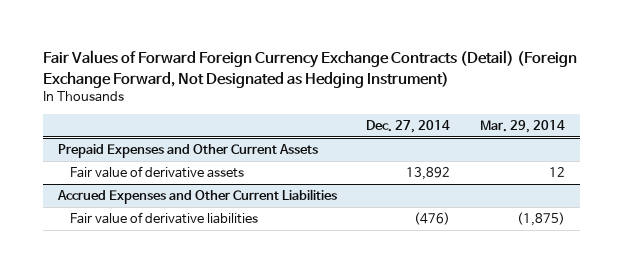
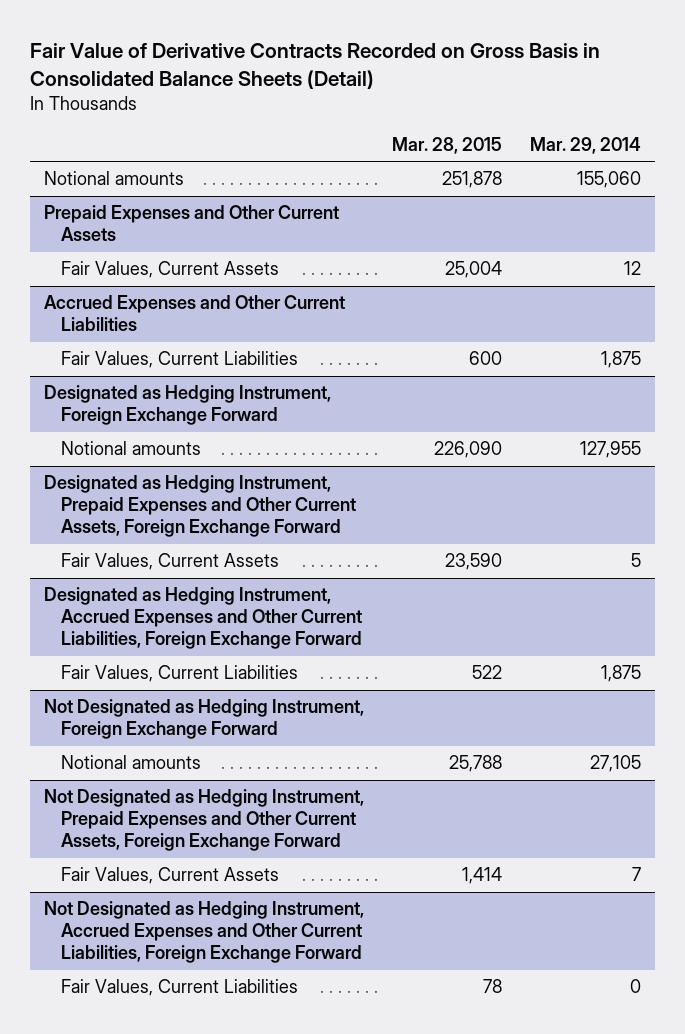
- Fair Values of Forward Foreign Currency Exchange Contracts (Detail) (Foreign Exchange Forward, Not Designated as Hedging Instrument)
+ Fair Value of Derivative Contracts Recorded on Gross Basis in Consolidated Balance Sheets (Detail)
- | Dec. 27, 2014 | Mar. 29, 2014
+ | Mar. 28, 2015 | Mar. 29, 2014
+ Notional amounts | 251,878 | 155,060
@ Prepaid Expenses and Other Current Assets
- Fair value of derivative assets | 13,892 | 12
+ Fair Values, Current Assets | 25,004 | 12
@ Accrued Expenses and Other Current Liabilities
- Fair value of derivative liabilities | (476) | (1,875)
+ Fair Values, Current Liabilities | 600 | 1,875
+ Designated as Hedging Instrument, Foreign Exchange Forward
+ Notional amounts | 226,090 | 127,955
+ Designated as Hedging Instrument, Prepaid Expenses and Other Current Assets, Foreign Exchange Forward
+ Fair Values, Current Assets | 23,590 | 5
+ Designated as Hedging Instrument, Accrued Expenses and Other Current Liabilities, Foreign Exchange Forward
+ Fair Values, Current Liabilities | 522 | 1,875
+ Not Designated as Hedging Instrument, Foreign Exchange Forward
+ Notional amounts | 25,788 | 27,105
+ Not Designated as Hedging Instrument, Prepaid Expenses and Other Current Assets, Foreign Exchange Forward
+ Fair Values, Current Assets | 1,414 | 7
+ Not Designated as Hedging Instrument, Accrued Expenses and Other Current Liabilities, Foreign Exchange Forward
+ Fair Values, Current Liabilities | 78 | 0

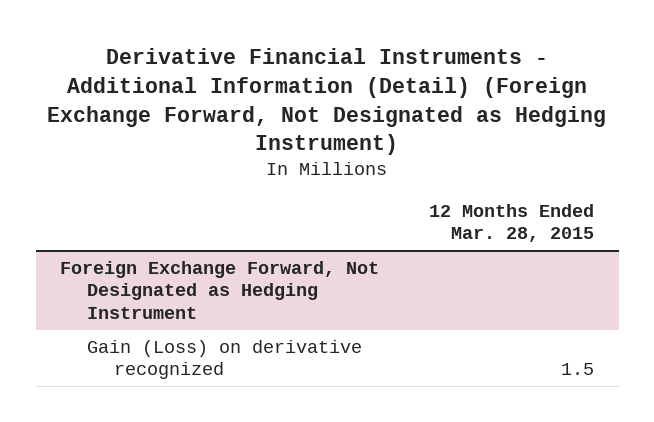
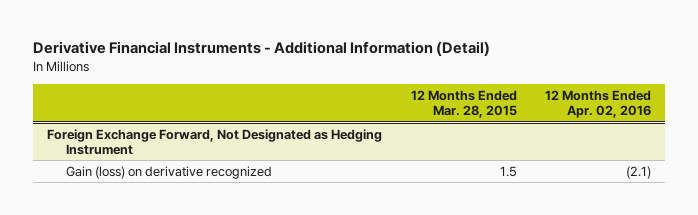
- Derivative Financial Instruments - Additional Information (Detail) (Foreign Exchange Forward, Not Designated as Hedging Instrument)
+ Derivative Financial Instruments - Additional Information (Detail)
- | 12 Months Ended Mar. 28, 2015
+ | 12 Months Ended Mar. 28, 2015 | 12 Months Ended Apr. 02, 2016
@ Foreign Exchange Forward, Not Designated as Hedging Instrument
- Gain (Loss) on derivative recognized | 1.5
+ Gain (loss) on derivative recognized | 1.5 | (2.1)

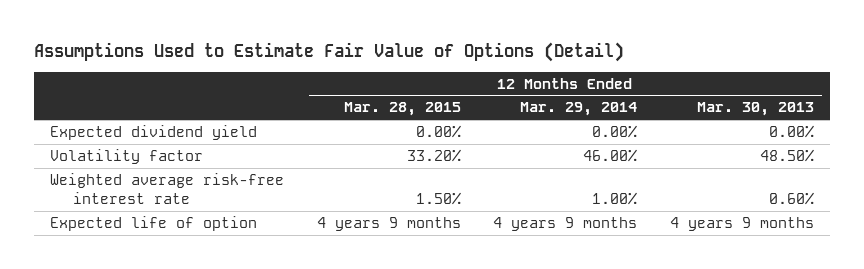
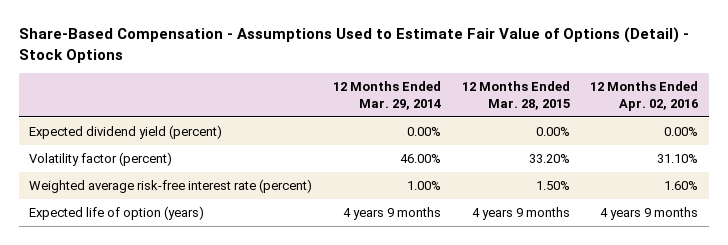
- Assumptions Used to Estimate Fair Value of Options (Detail)
+ Share-Based Compensation - Assumptions Used to Estimate Fair Value of Options (Detail) - Stock Options
- | 12 Months Ended Mar. 28, 2015 | 12 Months Ended Mar. 29, 2014 | 12 Months Ended Mar. 30, 2013
+ | 12 Months Ended Mar. 29, 2014 | 12 Months Ended Mar. 28, 2015 | 12 Months Ended Apr. 02, 2016
- Expected dividend yield | 0.00% | 0.00% | 0.00%
- Volatility factor | 33.20% | 46.00% | 48.50%
- Weighted average risk-free interest rate | 1.50% | 1.00% | 0.60%
- Expected life of option | 4 years 9 months | 4 years 9 months | 4 years 9 months
+ Expected dividend yield (percent) | 0.00% | 0.00% | 0.00%
+ Volatility factor (percent) | 46.00% | 33.20% | 31.10%
+ Weighted average risk-free interest rate (percent) | 1.00% | 1.50% | 1.60%
+ Expected life of option (years) | 4 years 9 months | 4 years 9 months | 4 years 9 months

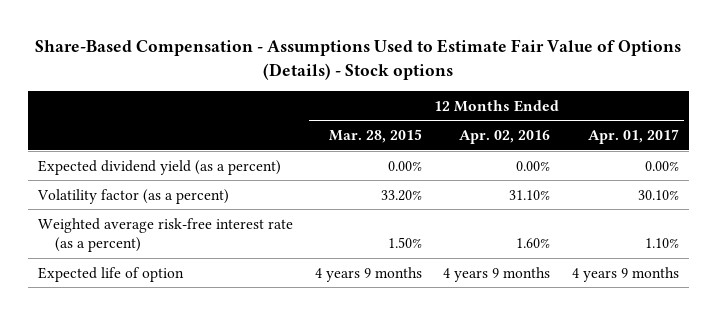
- Share-Based Compensation - Assumptions Used to Estimate Fair Value of Options (Detail) - Stock Options
+ Share-Based Compensation - Assumptions Used to Estimate Fair Value of Options (Details) - Stock options
- | 12 Months Ended Mar. 29, 2014 | 12 Months Ended Mar. 28, 2015 | 12 Months Ended Apr. 02, 2016
+ | 12 Months Ended Mar. 28, 2015 | 12 Months Ended Apr. 02, 2016 | 12 Months Ended Apr. 01, 2017
- Expected dividend yield (percent) | 0.00% | 0.00% | 0.00%
- Volatility factor (percent) | 46.00% | 33.20% | 31.10%
- Weighted average risk-free interest rate (percent) | 1.00% | 1.50% | 1.60%
- Expected life of option (years) | 4 years 9 months | 4 years 9 months | 4 years 9 months
+ Expected dividend yield (as a percent) | 0.00% | 0.00% | 0.00%
+ Volatility factor (as a percent) | 33.20% | 31.10% | 30.10%
+ Weighted average risk-free interest rate (as a percent) | 1.50% | 1.60% | 1.10%
+ Expected life of option | 4 years 9 months | 4 years 9 months | 4 years 9 months

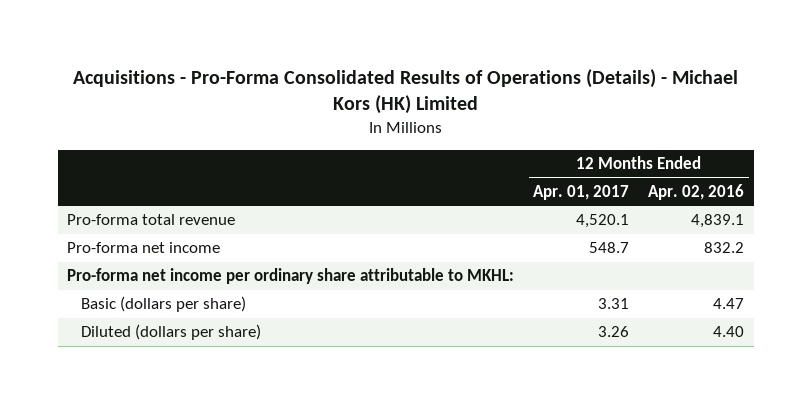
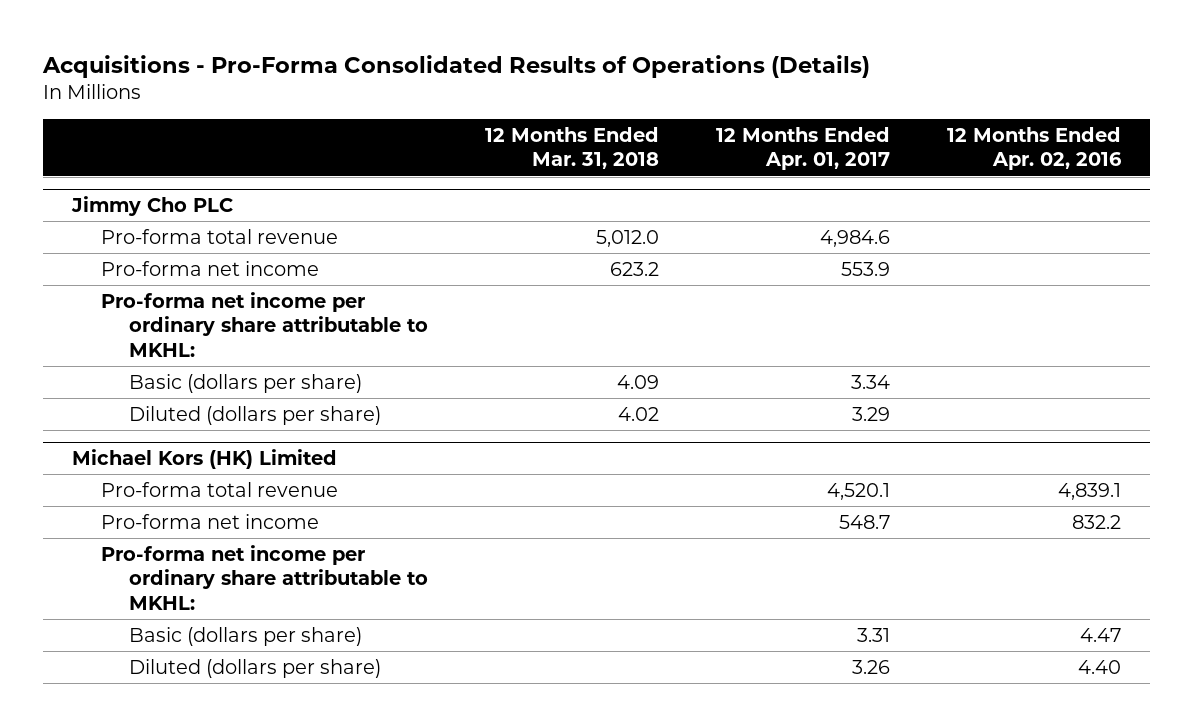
- Acquisitions - Pro-Forma Consolidated Results of Operations (Details) - Michael Kors (HK) Limited
+ Acquisitions - Pro-Forma Consolidated Results of Operations (Details)
- | 12 Months Ended Apr. 01, 2017 | 12 Months Ended Apr. 02, 2016
+ | 12 Months Ended Mar. 31, 2018 | 12 Months Ended Apr. 01, 2017 | 12 Months Ended Apr. 02, 2016
+ Jimmy Cho PLC
+ Pro-forma total revenue | 5,012.0 | 4,984.6 |
+ Pro-forma net income | 623.2 | 553.9 |
+ Pro-forma net income per ordinary share attributable to MKHL:
+ Basic (dollars per share) | 4.09 | 3.34 |
+ Diluted (dollars per share) | 4.02 | 3.29 |
+ Michael Kors (HK) Limited

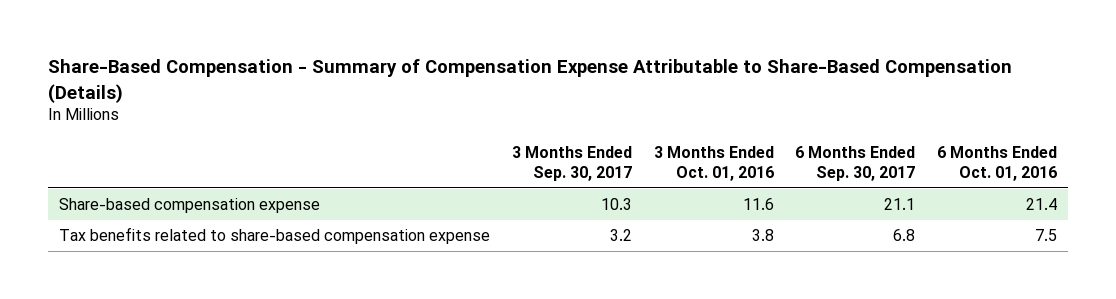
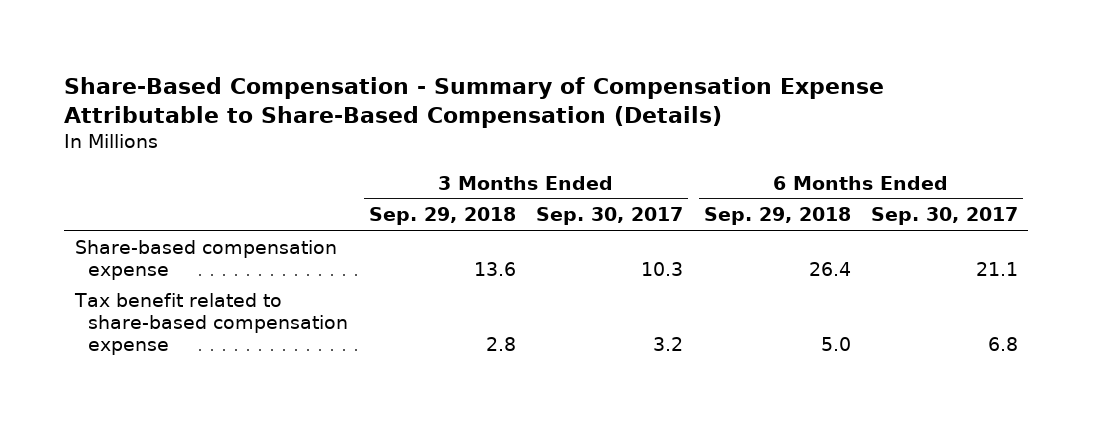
- | 3 Months Ended Sep. 30, 2017 | 3 Months Ended Oct. 01, 2016 | 6 Months Ended Sep. 30, 2017 | 6 Months Ended Oct. 01, 2016
+ | 3 Months Ended Sep. 29, 2018 | 3 Months Ended Sep. 30, 2017 | 6 Months Ended Sep. 29, 2018 | 6 Months Ended Sep. 30, 2017
- Tax benefits related to share-based compensation expense | 3.2 | 3.8 | 6.8 | 7.5
+ Tax benefit related to share-based compensation expense | 2.8 | 3.2 | 5.0 | 6.8

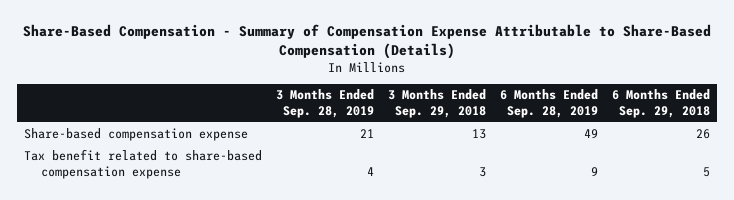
- | 3 Months Ended Sep. 29, 2018 | 3 Months Ended Sep. 30, 2017 | 6 Months Ended Sep. 29, 2018 | 6 Months Ended Sep. 30, 2017
+ | 3 Months Ended Sep. 28, 2019 | 3 Months Ended Sep. 29, 2018 | 6 Months Ended Sep. 28, 2019 | 6 Months Ended Sep. 29, 2018
- Share-based compensation expense | 13.6 | 10.3 | 26.4 | 21.1
- Tax benefit related to share-based compensation expense | 2.8 | 3.2 | 5.0 | 6.8
+ Share-based compensation expense | 21 | 13 | 49 | 26
+ Tax benefit related to share-based compensation expense | 4 | 3 | 9 | 5

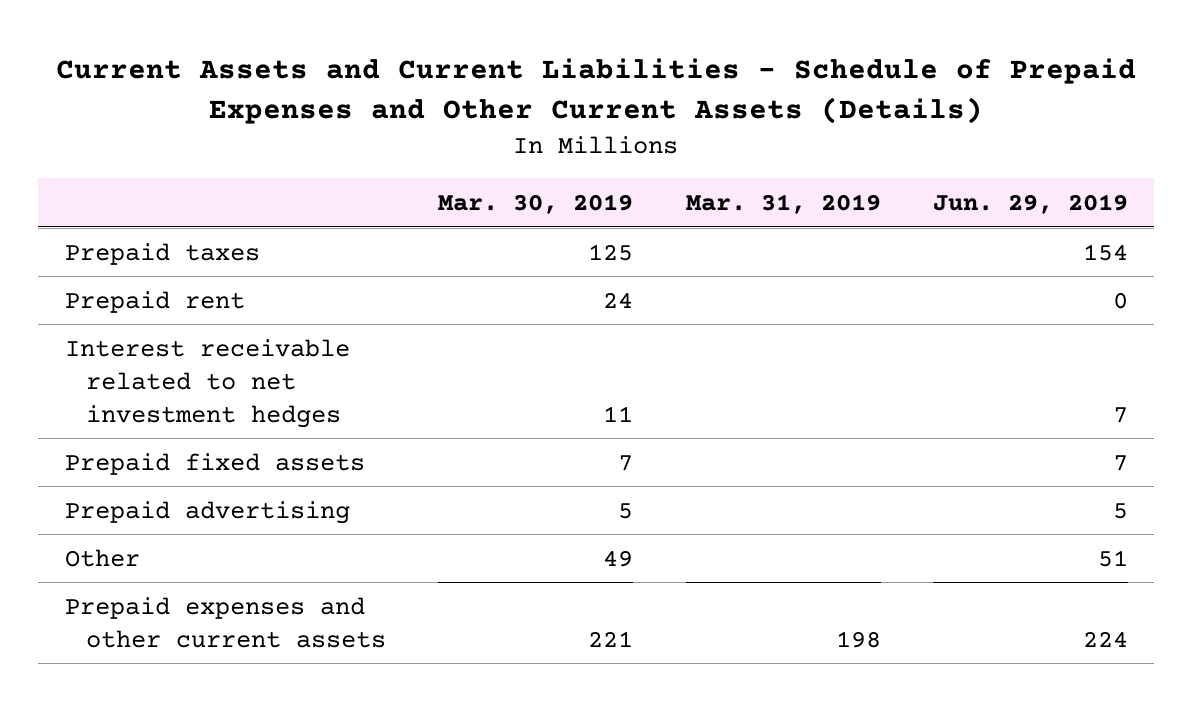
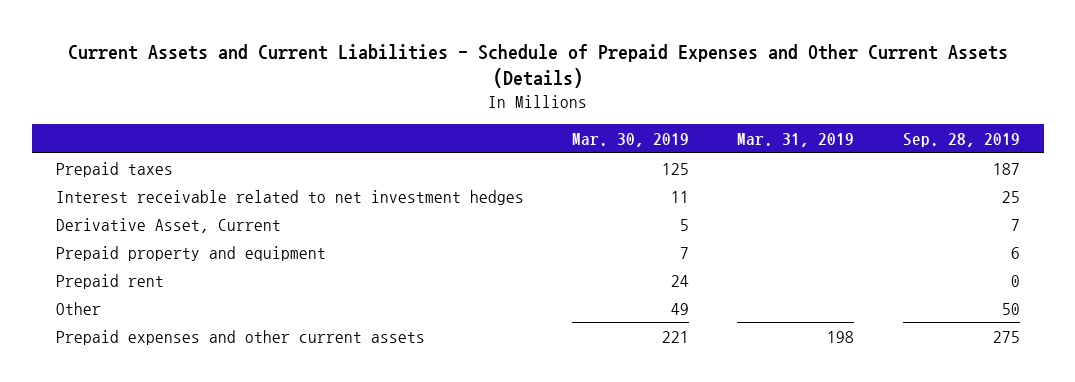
- | Mar. 30, 2019 | Mar. 31, 2019 | Jun. 29, 2019
+ | Mar. 30, 2019 | Mar. 31, 2019 | Sep. 28, 2019
- Prepaid fixed assets | 7 | | 7
- Prepaid advertising | 5 | | 5
+ Derivative Asset, Current | 5 | | 7
+ Prepaid property and equipment | 7 | | 6
moved down: Prepaid rent | 24 | | 0

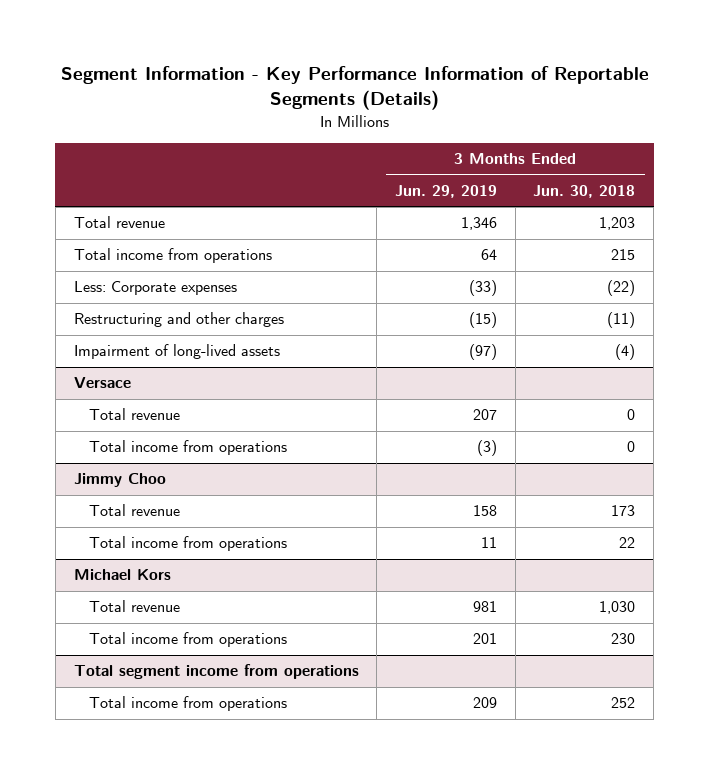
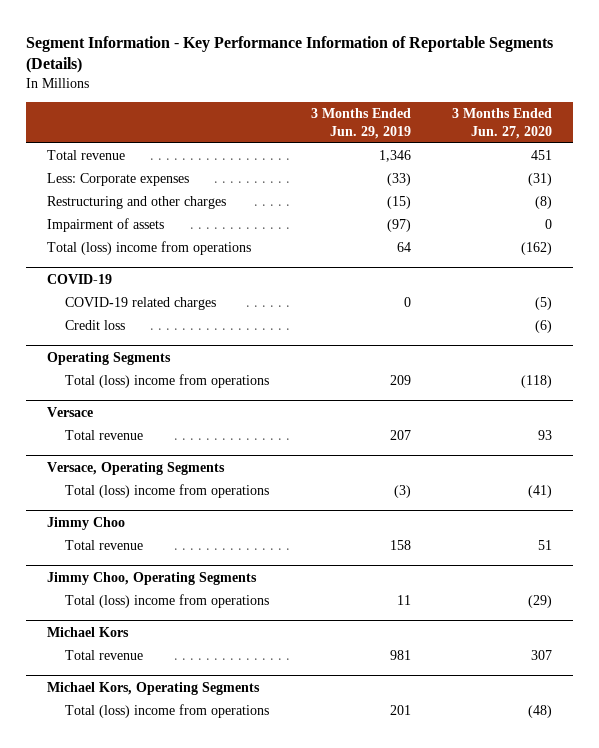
- | 3 Months Ended Jun. 29, 2019 | 3 Months Ended Jun. 30, 2018
+ | 3 Months Ended Jun. 29, 2019 | 3 Months Ended Jun. 27, 2020
- Total income from operations | 64 | 215
- Impairment of long-lived assets | (97) | (4)
+ Impairment of assets | (97) | 0
+ Total (loss) income from operations | 64 | (162)
+ COVID-19
+ COVID-19 related charges | 0 | (5)
+ Credit loss | | (6)
+ Operating Segments
+ Total (loss) income from operations | 209 | (118)
@ Versace
- Total income from operations | (3) | 0
+ Versace, Operating Segments
+ Total (loss) income from operations | (3) | (41)
@ Jimmy Choo
- Total income from operations | 11 | 22
+ Jimmy Choo, Operating Segments
+ Total (loss) income from operations | 11 | (29)
@ Michael Kors
- Total income from operations | 201 | 230
- Total segment income from operations
- Total income from operations | 209 | 252
+ Michael Kors, Operating Segments
+ Total (loss) income from operations | 201 | (48)

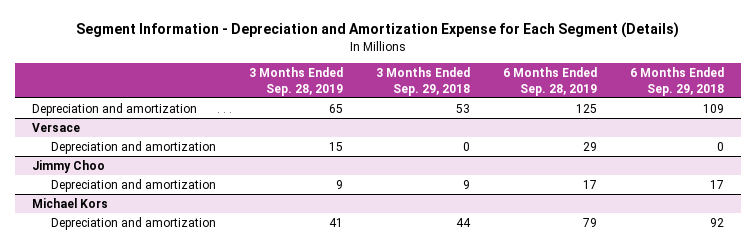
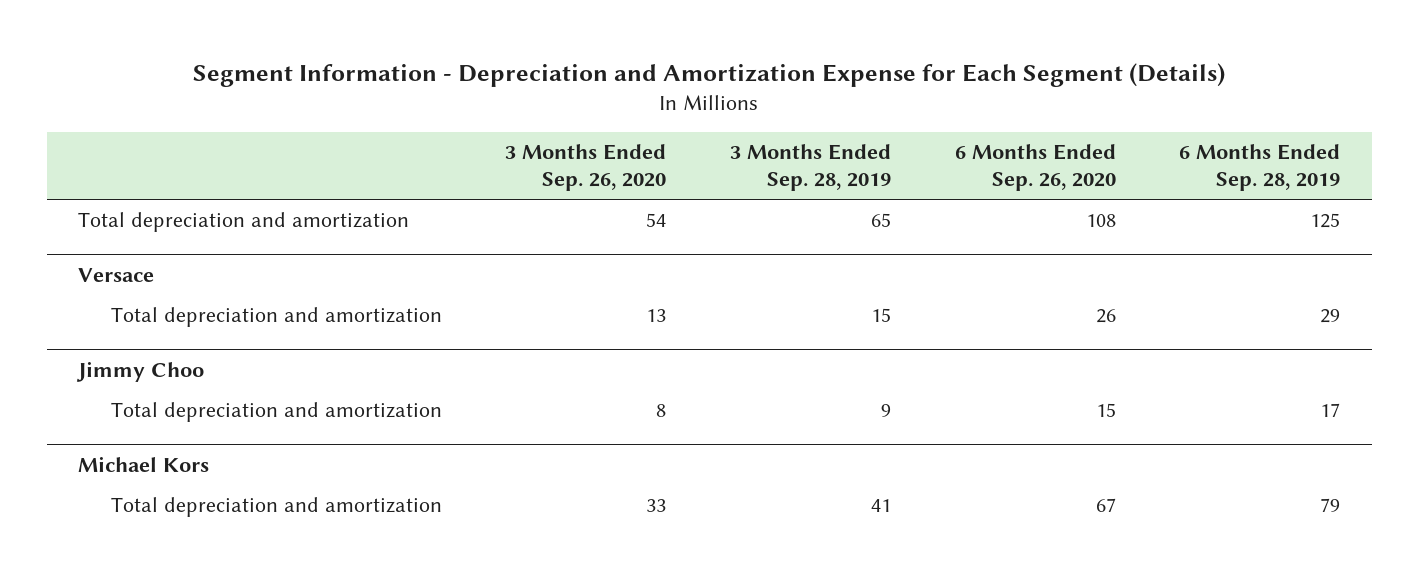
- | 3 Months Ended Sep. 28, 2019 | 3 Months Ended Sep. 29, 2018 | 6 Months Ended Sep. 28, 2019 | 6 Months Ended Sep. 29, 2018
+ | 3 Months Ended Sep. 26, 2020 | 3 Months Ended Sep. 28, 2019 | 6 Months Ended Sep. 26, 2020 | 6 Months Ended Sep. 28, 2019
- Depreciation and amortization | 65 | 53 | 125 | 109
+ Total depreciation and amortization | 54 | 65 | 108 | 125
@ Versace
- Depreciation and amortization | 15 | 0 | 29 | 0
+ Total depreciation and amortization | 13 | 15 | 26 | 29
@ Jimmy Choo
- Depreciation and amortization | 9 | 9 | 17 | 17
+ Total depreciation and amortization | 8 | 9 | 15 | 17
@ Michael Kors
- Depreciation and amortization | 41 | 44 | 79 | 92
+ Total depreciation and amortization | 33 | 41 | 67 | 79

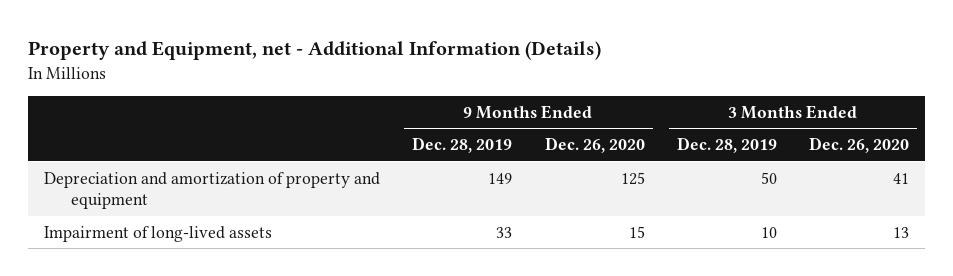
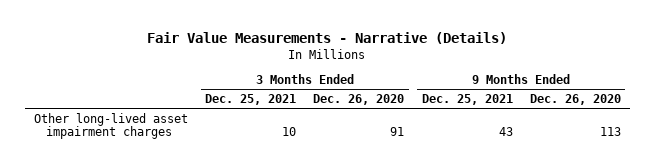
- Property and Equipment, net - Additional Information (Details)
+ Fair Value Measurements - Narrative (Details)
- | 9 Months Ended Dec. 28, 2019 | 9 Months Ended Dec. 26, 2020 | 3 Months Ended Dec. 28, 2019 | 3 Months Ended Dec. 26, 2020
+ | 3 Months Ended Dec. 25, 2021 | 3 Months Ended Dec. 26, 2020 | 9 Months Ended Dec. 25, 2021 | 9 Months Ended Dec. 26, 2020
- Depreciation and amortization of property and equipment | 149 | 125 | 50 | 41
- Impairment of long-lived assets | 33 | 15 | 10 | 13
+ Other long-lived asset impairment charges | 10 | 91 | 43 | 113

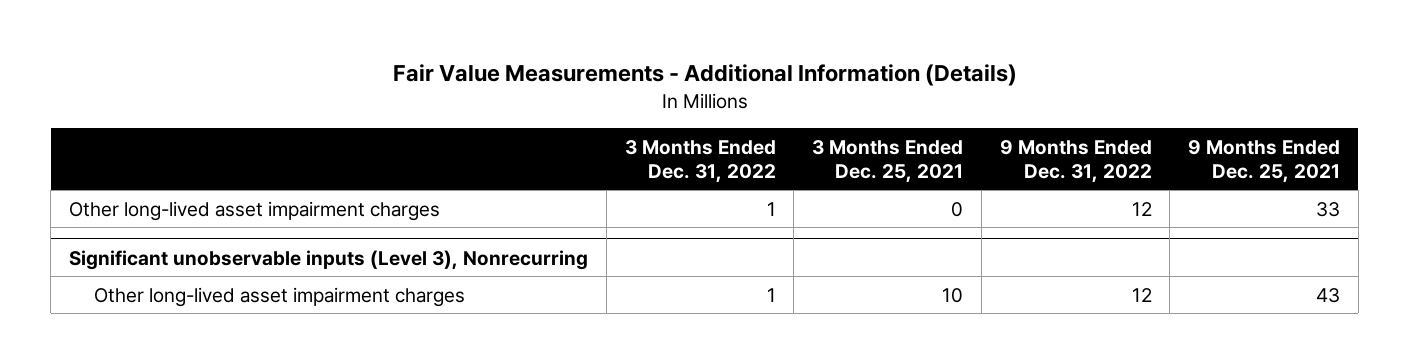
- Fair Value Measurements - Narrative (Details)
+ Fair Value Measurements - Additional Information (Details)
- | 3 Months Ended Dec. 25, 2021 | 3 Months Ended Dec. 26, 2020 | 9 Months Ended Dec. 25, 2021 | 9 Months Ended Dec. 26, 2020
+ | 3 Months Ended Dec. 31, 2022 | 3 Months Ended Dec. 25, 2021 | 9 Months Ended Dec. 31, 2022 | 9 Months Ended Dec. 25, 2021
+ Other long-lived asset impairment charges | 1 | 0 | 12 | 33
+ Significant unobservable inputs (Level 3), Nonrecurring

